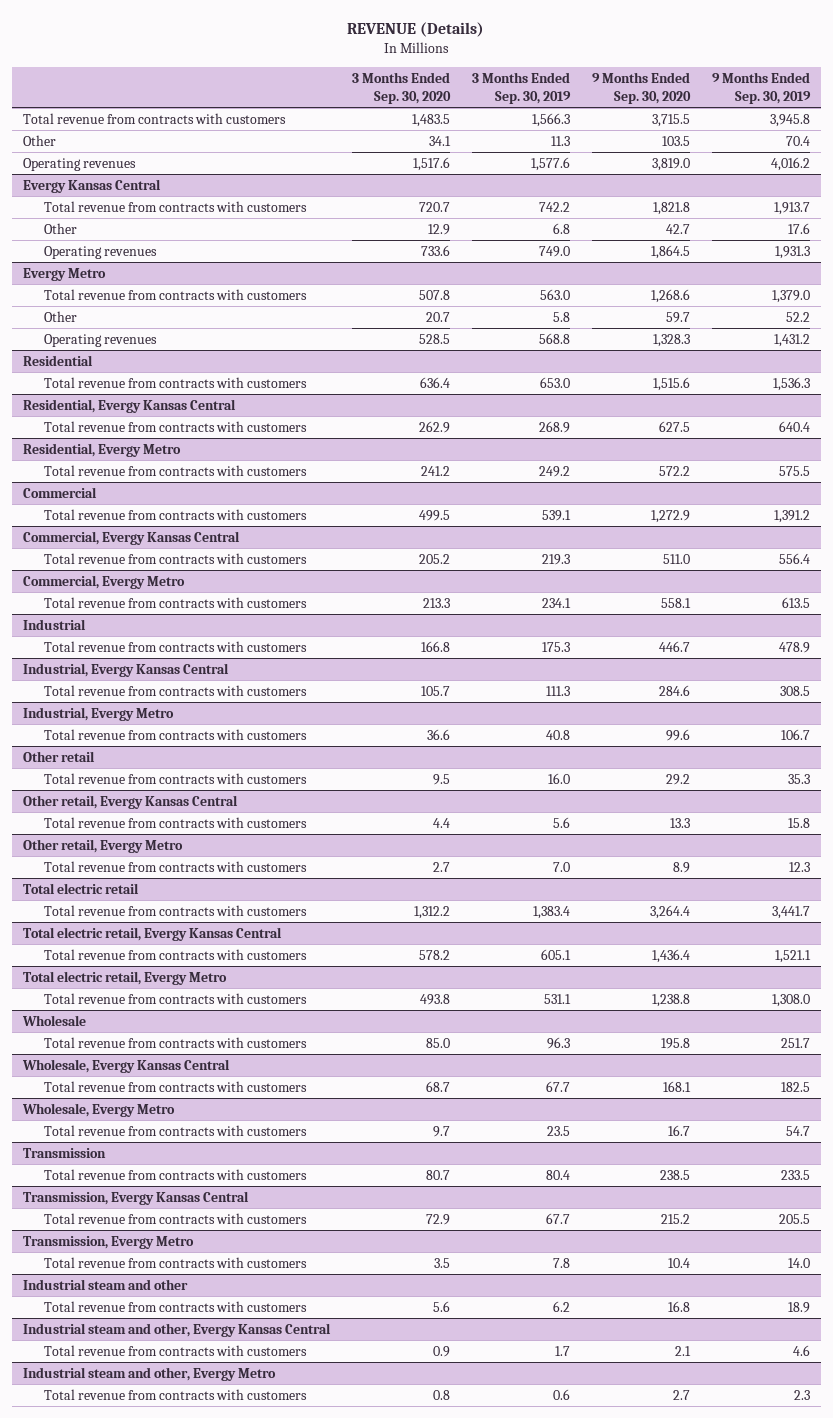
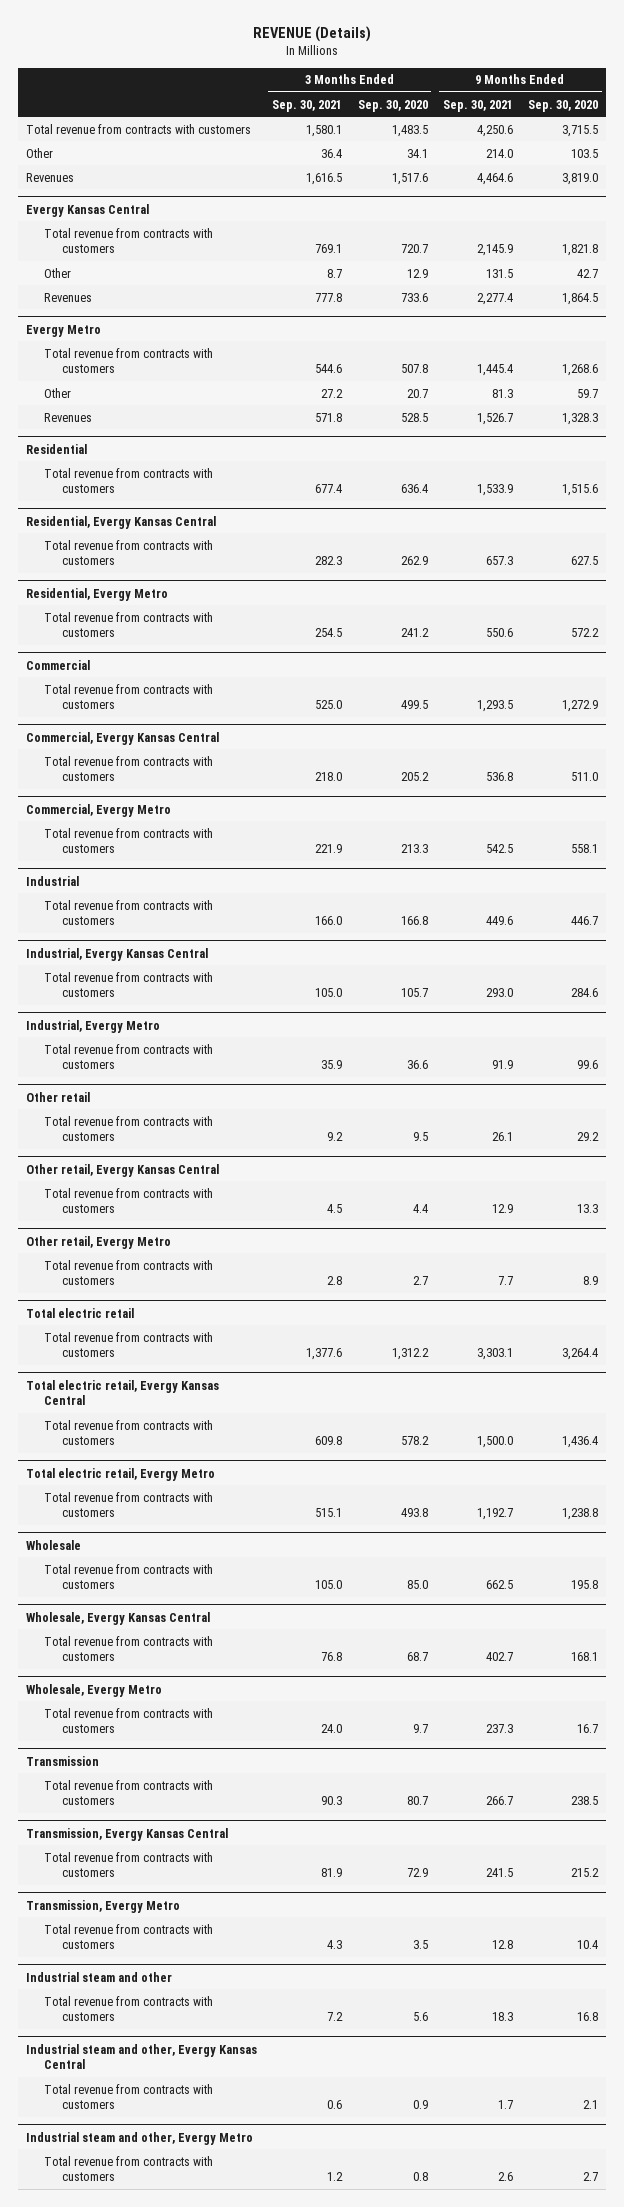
- | 3 Months Ended Sep. 30, 2020 | 3 Months Ended Sep. 30, 2019 | 9 Months Ended Sep. 30, 2020 | 9 Months Ended Sep. 30, 2019
+ | 3 Months Ended Sep. 30, 2021 | 3 Months Ended Sep. 30, 2020 | 9 Months Ended Sep. 30, 2021 | 9 Months Ended Sep. 30, 2020
- Operating revenues | 1,517.6 | 1,577.6 | 3,819.0 | 4,016.2
+ Revenues | 1,616.5 | 1,517.6 | 4,464.6 | 3,819.0
@ Evergy Kansas Central
- Operating revenues | 733.6 | 749.0 | 1,864.5 | 1,931.3
+ Revenues | 777.8 | 733.6 | 2,277.4 | 1,864.5
@ Evergy Metro
- Operating revenues | 528.5 | 568.8 | 1,328.3 | 1,431.2
+ Revenues | 571.8 | 528.5 | 1,526.7 | 1,328.3

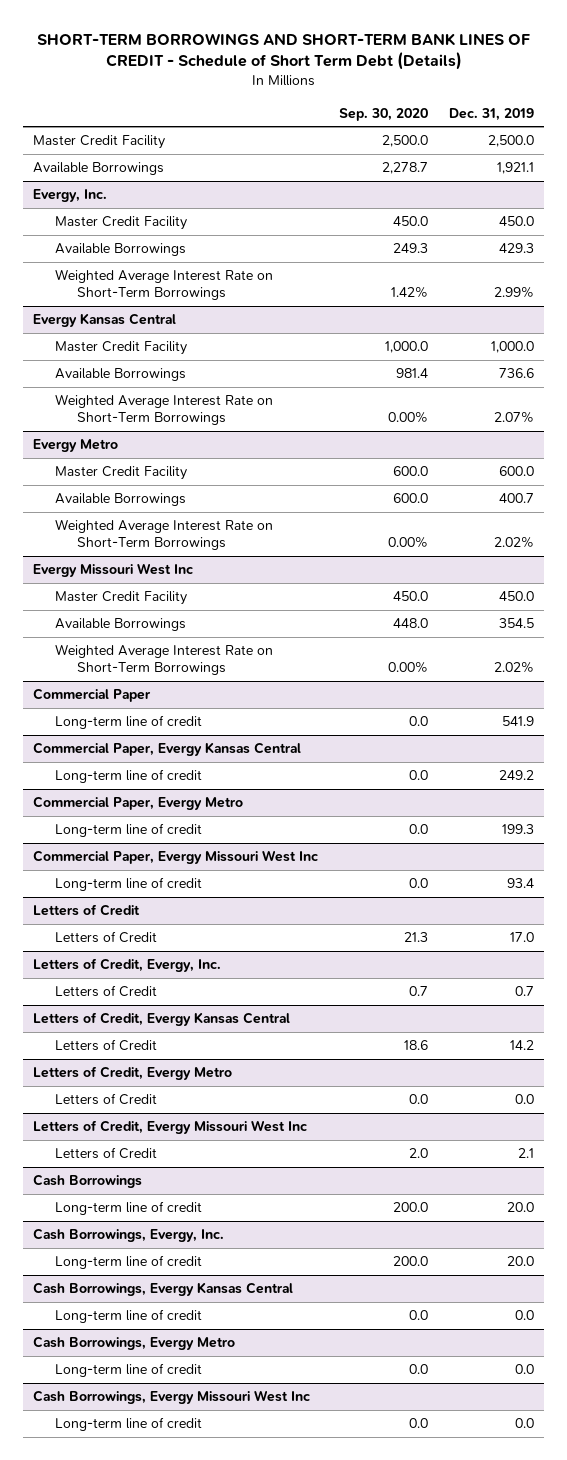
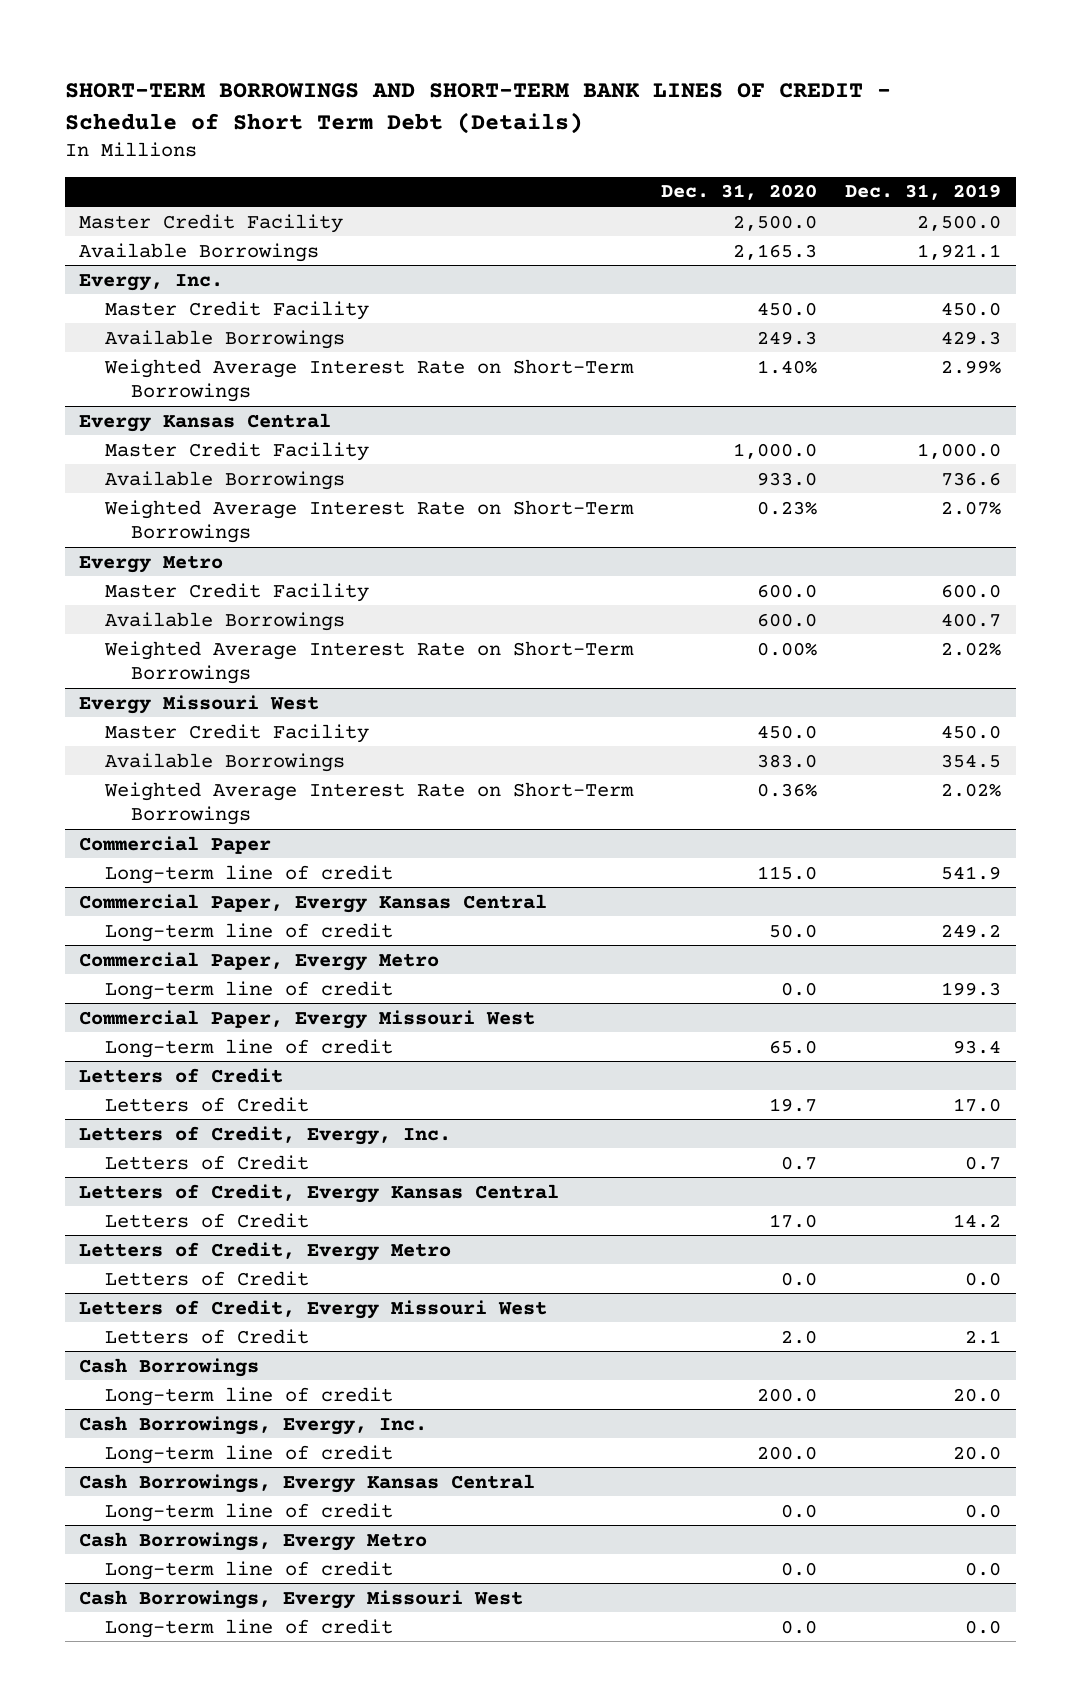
- | Sep. 30, 2020 | Dec. 31, 2019
+ | Dec. 31, 2020 | Dec. 31, 2019
- Evergy Missouri West Inc
+ Evergy Missouri West
- Commercial Paper, Evergy Missouri West Inc
+ Commercial Paper, Evergy Missouri West
- Letters of Credit, Evergy Missouri West Inc
+ Letters of Credit, Evergy Missouri West
- Cash Borrowings, Evergy Missouri West Inc
+ Cash Borrowings, Evergy Missouri West

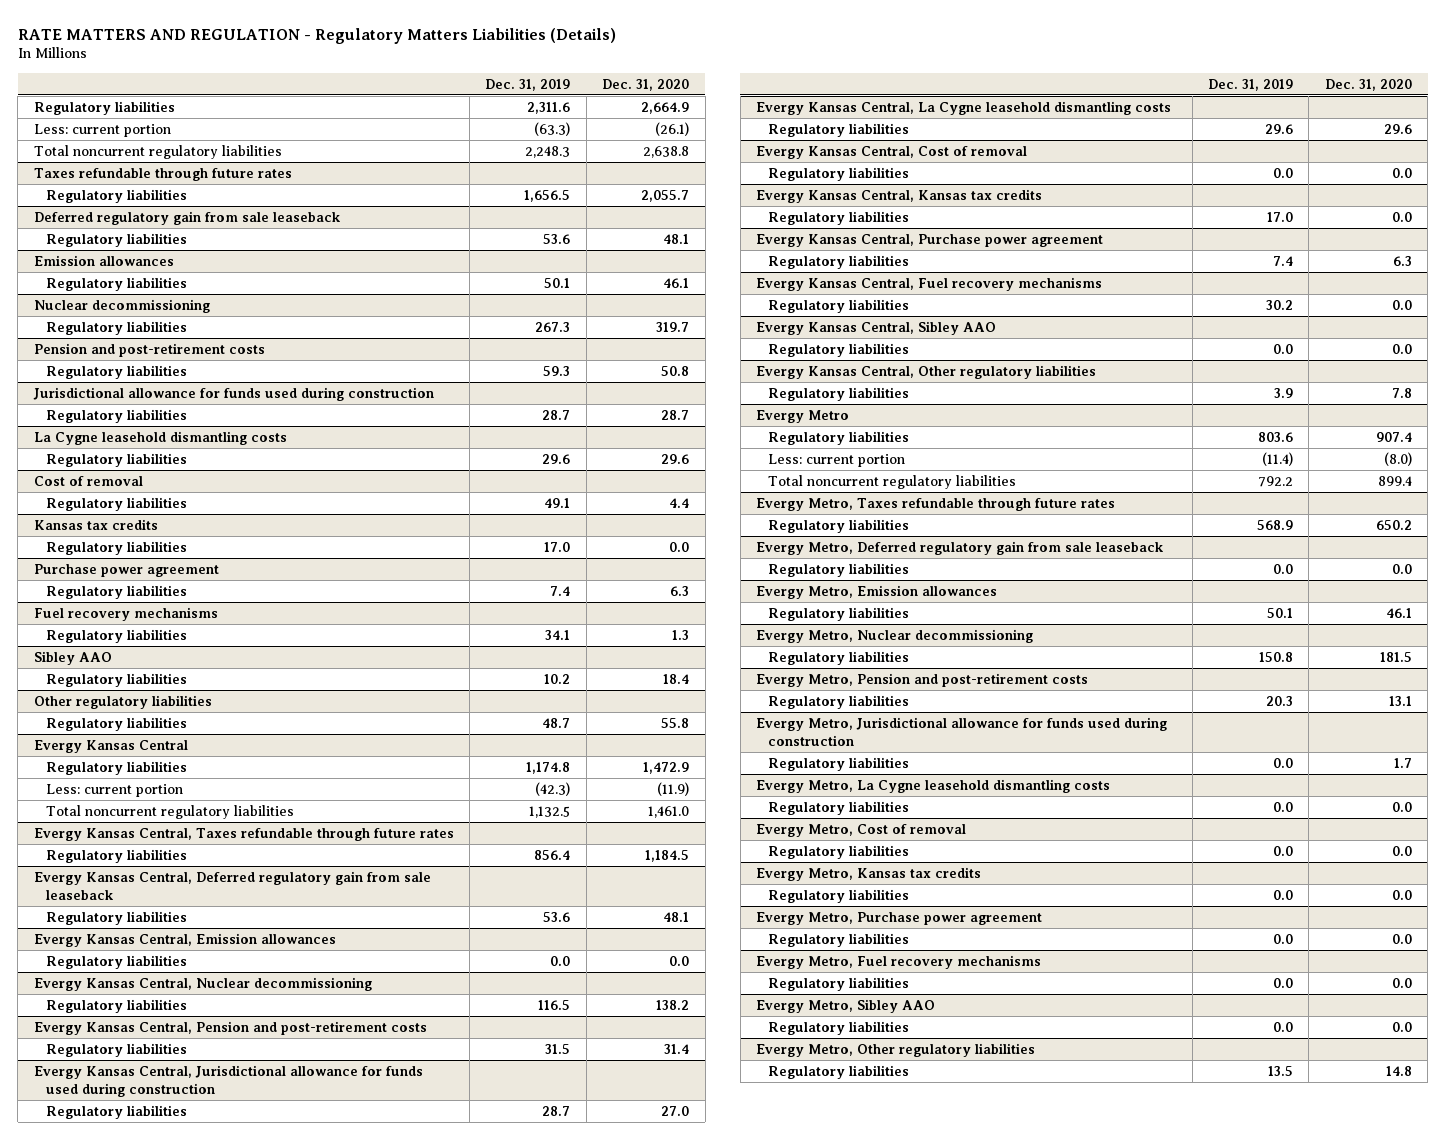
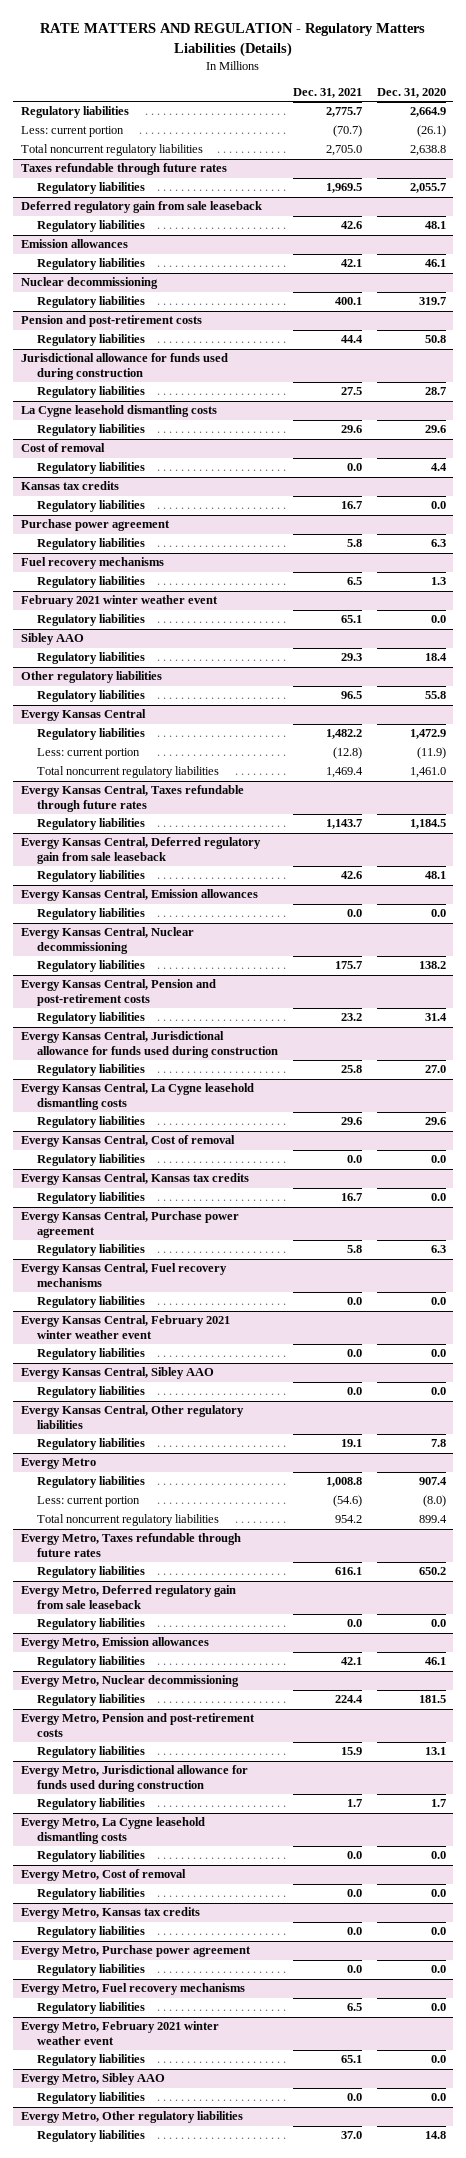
- | Dec. 31, 2019 | Dec. 31, 2020
+ | Dec. 31, 2021 | Dec. 31, 2020
+ February 2021 winter weather event
+ Regulatory liabilities | 65.1 | 0.0
+ Evergy Kansas Central, February 2021 winter weather event
+ Regulatory liabilities | 0.0 | 0.0
+ Evergy Metro, February 2021 winter weather event
+ Regulatory liabilities | 65.1 | 0.0

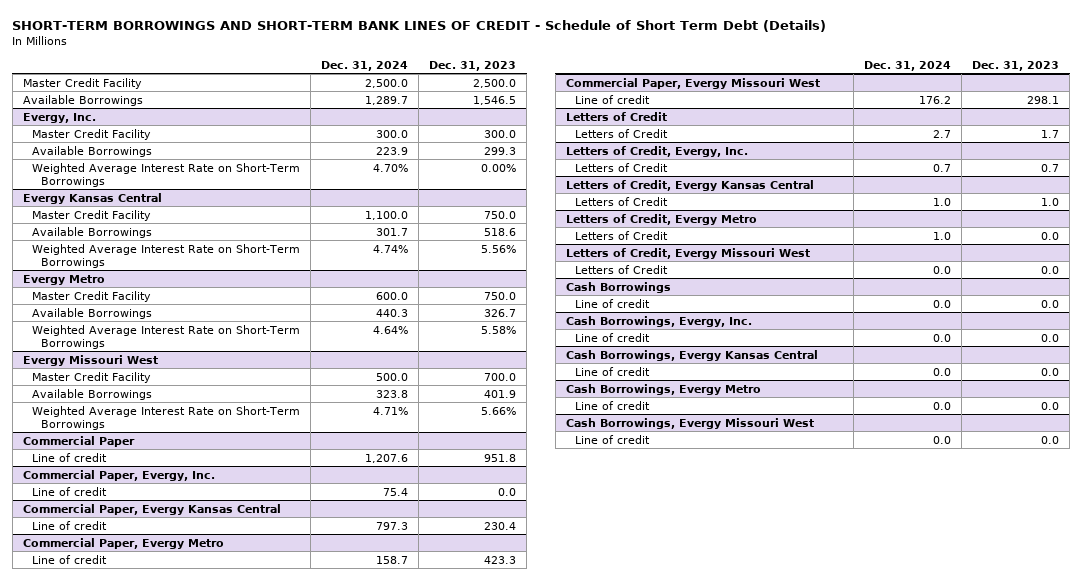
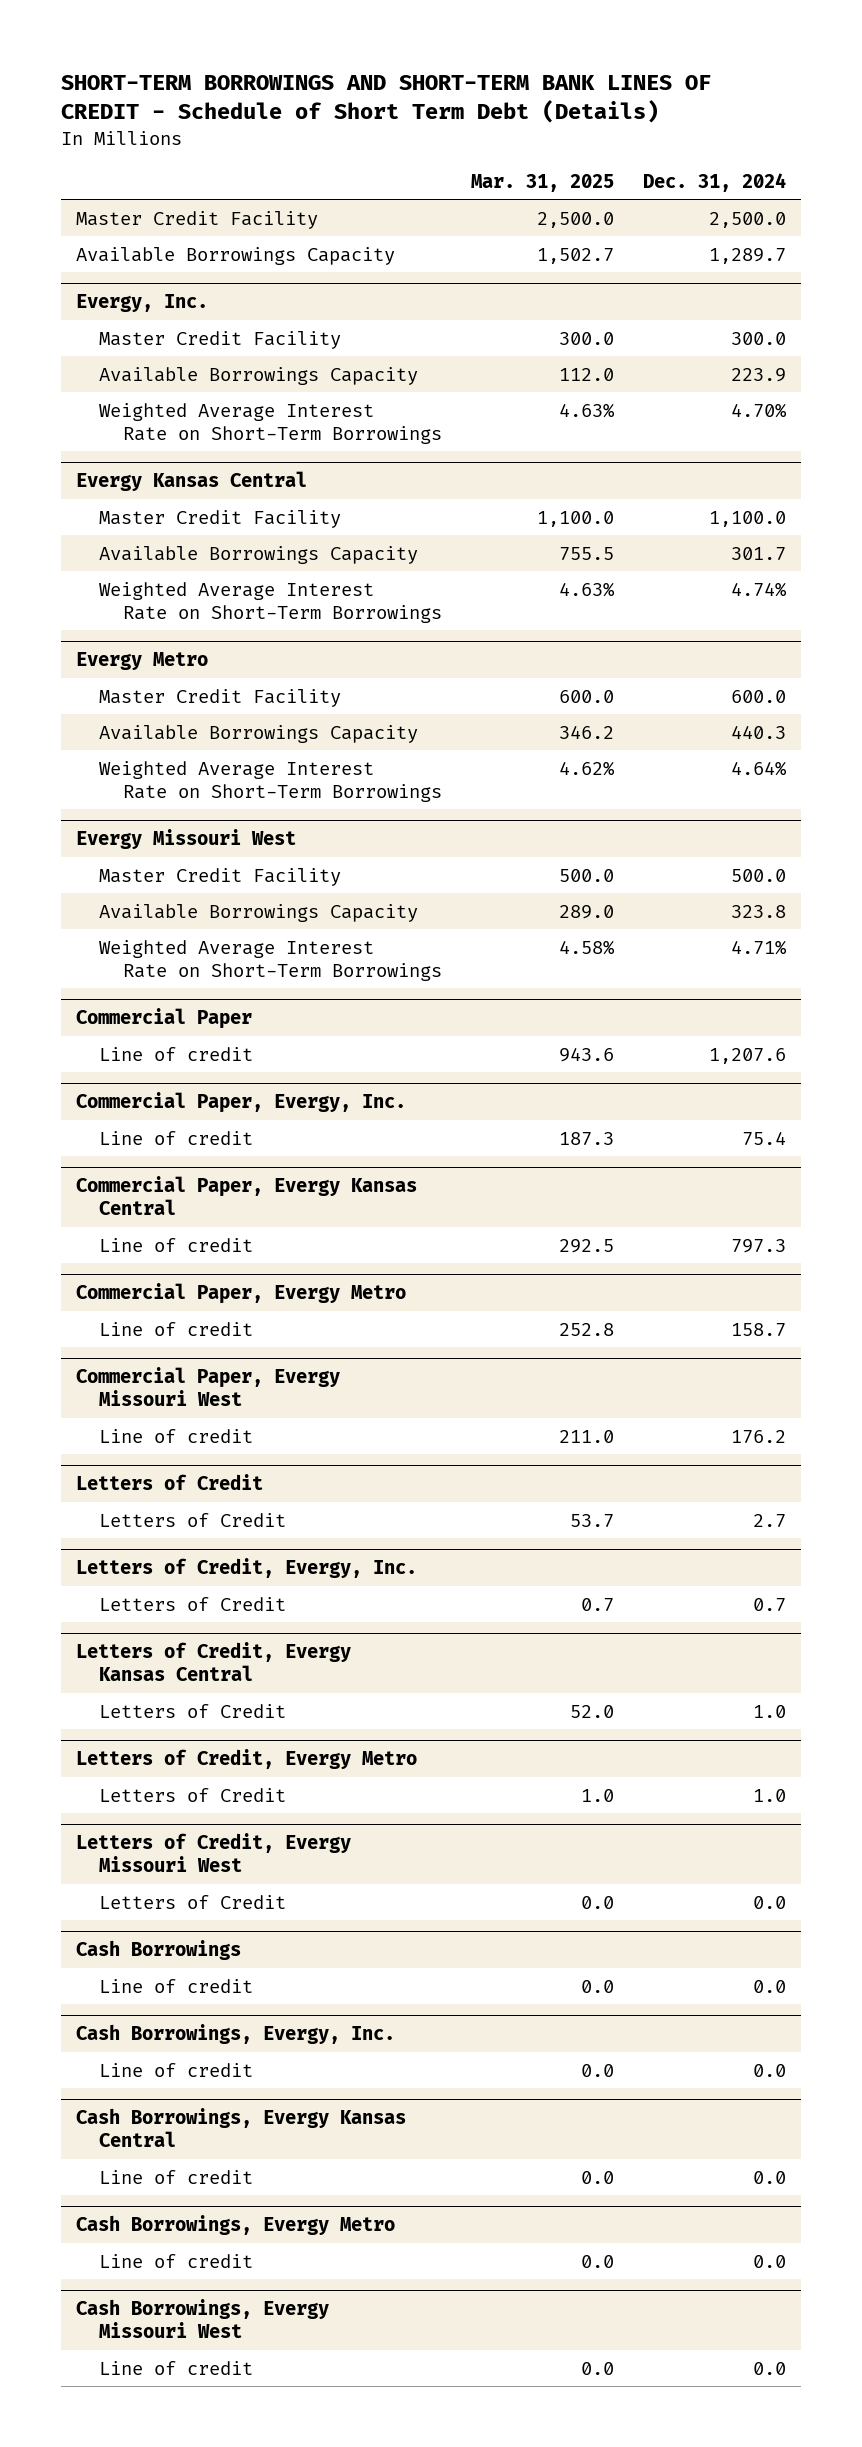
- | Dec. 31, 2024 | Dec. 31, 2023
+ | Mar. 31, 2025 | Dec. 31, 2024
- Available Borrowings | 1,289.7 | 1,546.5
+ Available Borrowings Capacity | 1,502.7 | 1,289.7
@ Evergy, Inc.
- Available Borrowings | 223.9 | 299.3
+ Available Borrowings Capacity | 112.0 | 223.9
@ Evergy Kansas Central
- Available Borrowings | 301.7 | 518.6
+ Available Borrowings Capacity | 755.5 | 301.7
@ Evergy Metro
- Available Borrowings | 440.3 | 326.7
+ Available Borrowings Capacity | 346.2 | 440.3
@ Evergy Missouri West
- Available Borrowings | 323.8 | 401.9
+ Available Borrowings Capacity | 289.0 | 323.8

